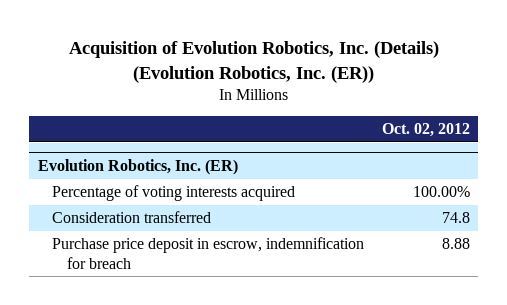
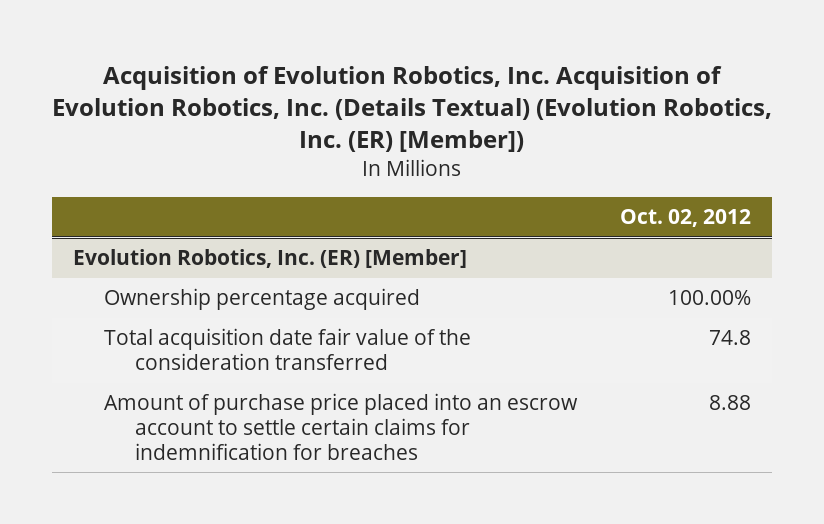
- Acquisition of Evolution Robotics, Inc. (Details) (Evolution Robotics, Inc. (ER))
+ Acquisition of Evolution Robotics, Inc. Acquisition of Evolution Robotics, Inc. (Details Textual) (Evolution Robotics, Inc. (ER) [Member])
- Evolution Robotics, Inc. (ER)
- Percentage of voting interests acquired | 100.00%
- Consideration transferred | 74.8
- Purchase price deposit in escrow, indemnification for breach | 8.88
+ Evolution Robotics, Inc. (ER) [Member]
+ Ownership percentage acquired | 100.00%
+ Total acquisition date fair value of the consideration transferred | 74.8
+ Amount of purchase price placed into an escrow account to settle certain claims for indemnification for breaches | 8.88

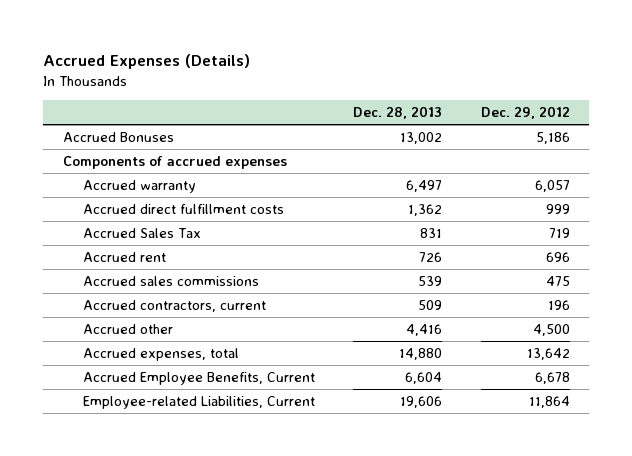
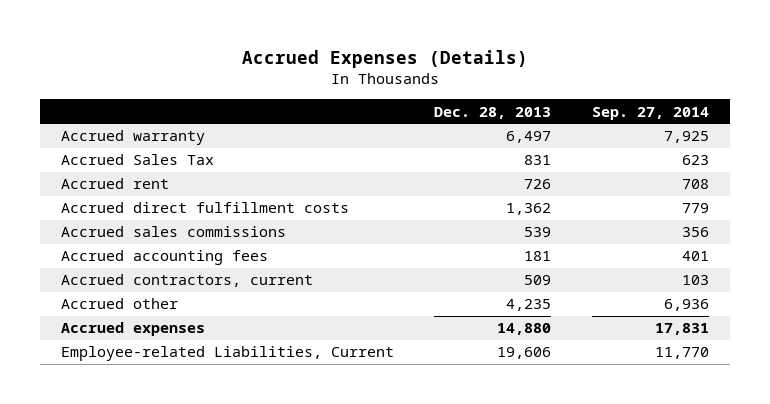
- | Dec. 28, 2013 | Dec. 29, 2012
+ | Dec. 28, 2013 | Sep. 27, 2014
- Accrued Bonuses | 13,002 | 5,186
- Components of accrued expenses
moved down: Accrued direct fulfillment costs | 1,362 | 779
+ Accrued accounting fees | 181 | 401
- Accrued other | 4,416 | 4,500
- Accrued expenses, total | 14,880 | 13,642
- Accrued Employee Benefits, Current | 6,604 | 6,678
+ Accrued other | 4,235 | 6,936
+ Accrued expenses | 14,880 | 17,831

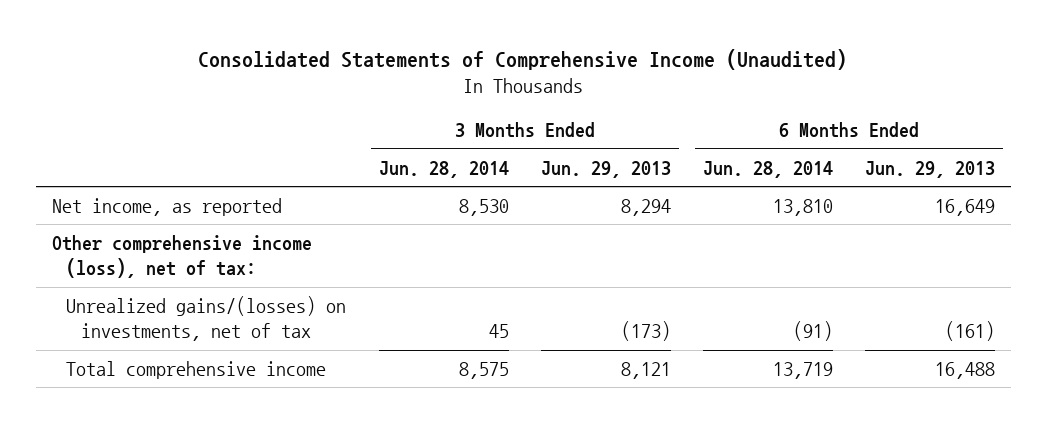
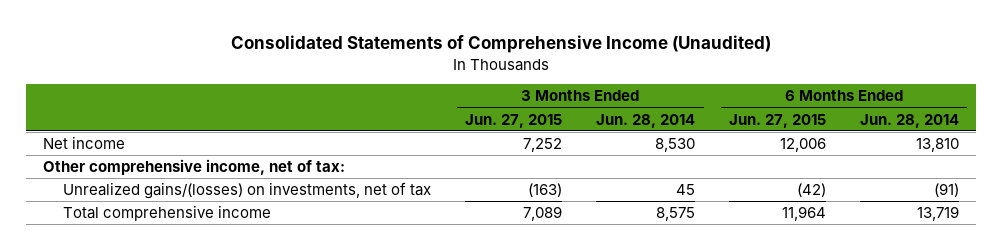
- | 3 Months Ended Jun. 28, 2014 | 3 Months Ended Jun. 29, 2013 | 6 Months Ended Jun. 28, 2014 | 6 Months Ended Jun. 29, 2013
+ | 3 Months Ended Jun. 27, 2015 | 3 Months Ended Jun. 28, 2014 | 6 Months Ended Jun. 27, 2015 | 6 Months Ended Jun. 28, 2014
- Net income, as reported | 8,530 | 8,294 | 13,810 | 16,649
- Other comprehensive income (loss), net of tax:
+ Net income | 7,252 | 8,530 | 12,006 | 13,810
+ Other comprehensive income, net of tax:

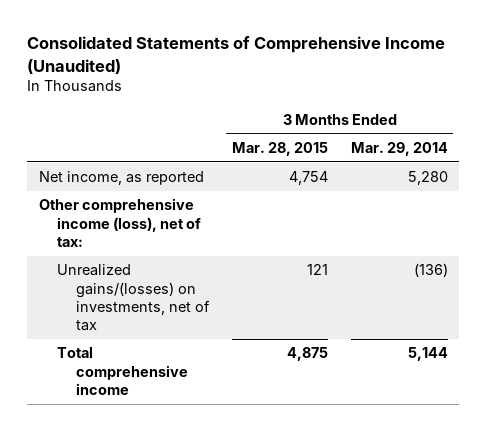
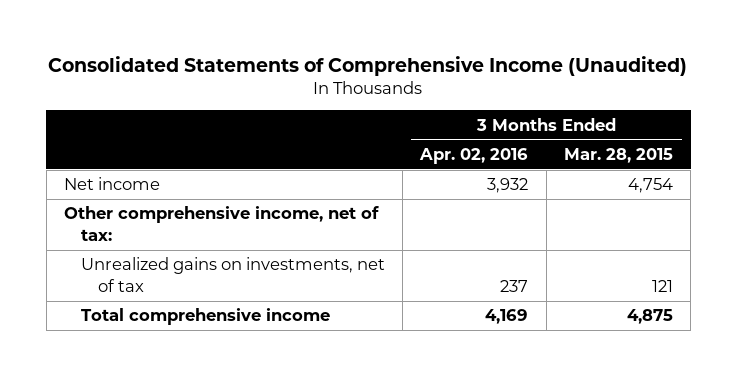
- | 3 Months Ended Mar. 28, 2015 | 3 Months Ended Mar. 29, 2014
+ | 3 Months Ended Apr. 02, 2016 | 3 Months Ended Mar. 28, 2015
- Net income, as reported | 4,754 | 5,280
- Other comprehensive income (loss), net of tax:
- Unrealized gains/(losses) on investments, net of tax | 121 | (136)
+ Net income | 3,932 | 4,754
+ Other comprehensive income, net of tax:
+ Unrealized gains on investments, net of tax | 237 | 121

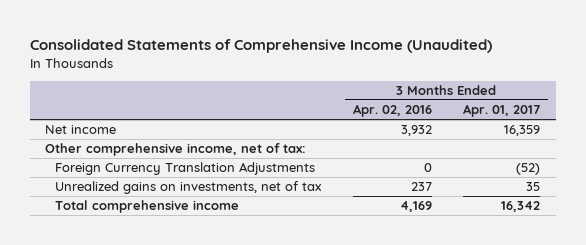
- | 3 Months Ended Apr. 02, 2016 | 3 Months Ended Mar. 28, 2015
+ | 3 Months Ended Apr. 02, 2016 | 3 Months Ended Apr. 01, 2017
+ Foreign Currency Translation Adjustments | 0 | (52)

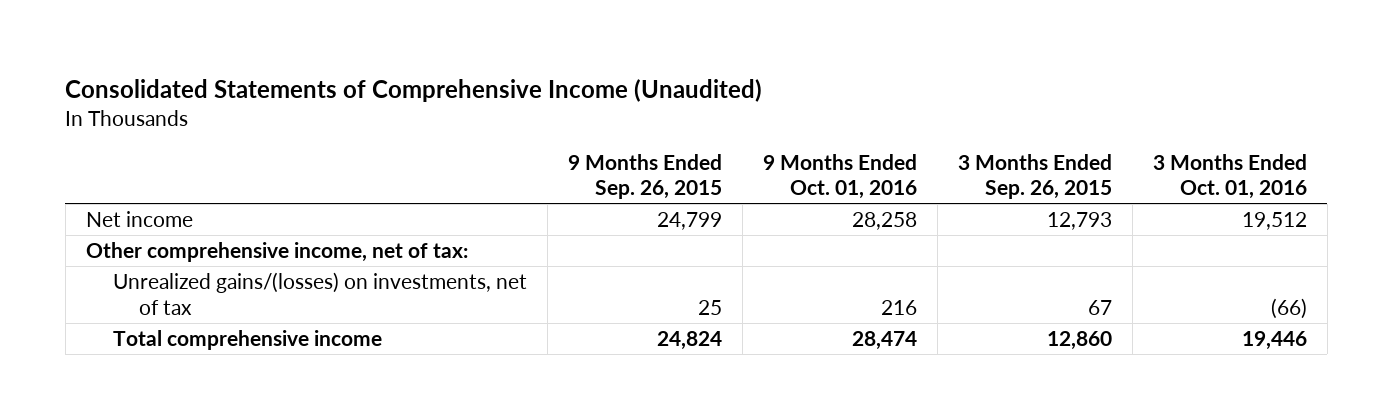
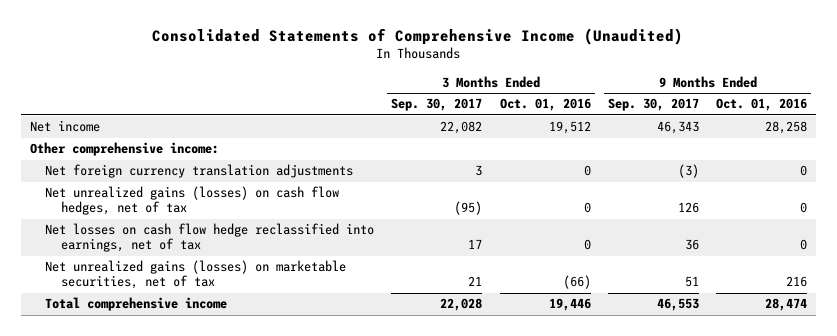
- | 9 Months Ended Sep. 26, 2015 | 9 Months Ended Oct. 01, 2016 | 3 Months Ended Sep. 26, 2015 | 3 Months Ended Oct. 01, 2016
+ | 3 Months Ended Sep. 30, 2017 | 3 Months Ended Oct. 01, 2016 | 9 Months Ended Sep. 30, 2017 | 9 Months Ended Oct. 01, 2016
- Other comprehensive income, net of tax:
- Unrealized gains/(losses) on investments, net of tax | 25 | 216 | 67 | (66)
+ Other comprehensive income:
+ Net foreign currency translation adjustments | 3 | 0 | (3) | 0
+ Net unrealized gains (losses) on cash flow hedges, net of tax | (95) | 0 | 126 | 0
+ Net losses on cash flow hedge reclassified into earnings, net of tax | 17 | 0 | 36 | 0
+ Net unrealized gains (losses) on marketable securities, net of tax | 21 | (66) | 51 | 216

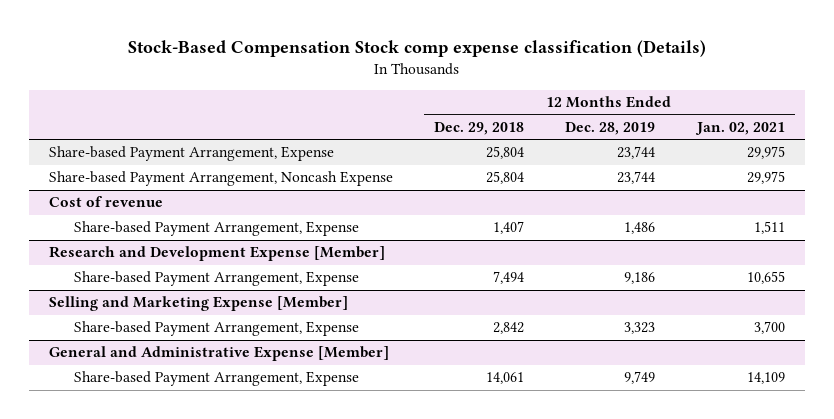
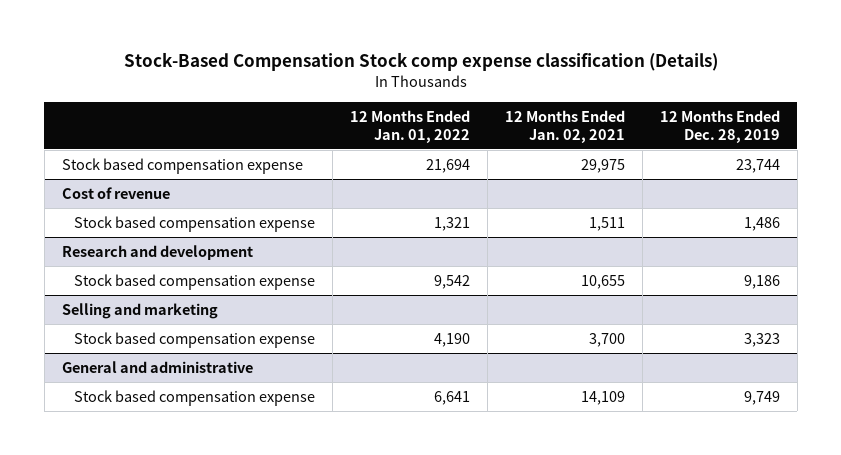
- | 12 Months Ended Dec. 29, 2018 | 12 Months Ended Dec. 28, 2019 | 12 Months Ended Jan. 02, 2021
+ | 12 Months Ended Jan. 01, 2022 | 12 Months Ended Jan. 02, 2021 | 12 Months Ended Dec. 28, 2019
- Share-based Payment Arrangement, Expense | 25,804 | 23,744 | 29,975
- Share-based Payment Arrangement, Noncash Expense | 25,804 | 23,744 | 29,975
+ Stock based compensation expense | 21,694 | 29,975 | 23,744
@ Cost of revenue
- Share-based Payment Arrangement, Expense | 1,407 | 1,486 | 1,511
- Research and Development Expense [Member]
- Share-based Payment Arrangement, Expense | 7,494 | 9,186 | 10,655
- Selling and Marketing Expense [Member]
- Share-based Payment Arrangement, Expense | 2,842 | 3,323 | 3,700
- General and Administrative Expense [Member]
- Share-based Payment Arrangement, Expense | 14,061 | 9,749 | 14,109
@ Cost of revenue
+ Stock based compensation expense | 1,321 | 1,511 | 1,486
+ Research and development
+ Stock based compensation expense | 9,542 | 10,655 | 9,186
+ Selling and marketing
+ Stock based compensation expense | 4,190 | 3,700 | 3,323
+ General and administrative
+ Stock based compensation expense | 6,641 | 14,109 | 9,749

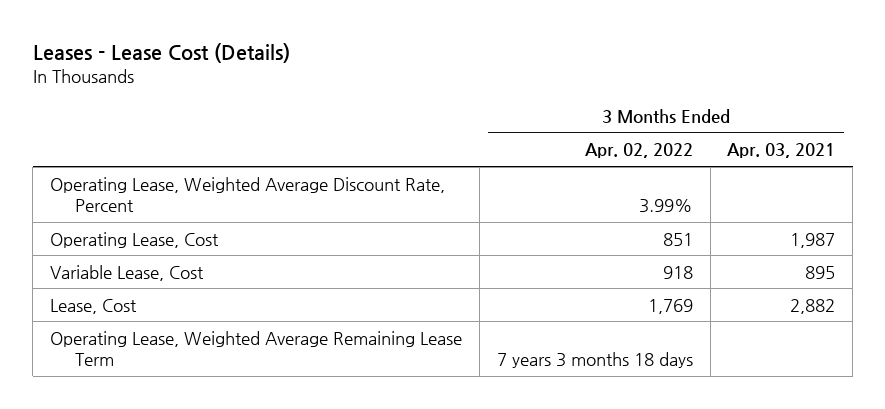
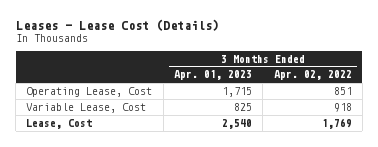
- | 3 Months Ended Apr. 02, 2022 | 3 Months Ended Apr. 03, 2021
+ | 3 Months Ended Apr. 01, 2023 | 3 Months Ended Apr. 02, 2022
- Operating Lease, Weighted Average Discount Rate, Percent | 3.99% |
- Operating Lease, Weighted Average Remaining Lease Term | 7 years 3 months 18 days |

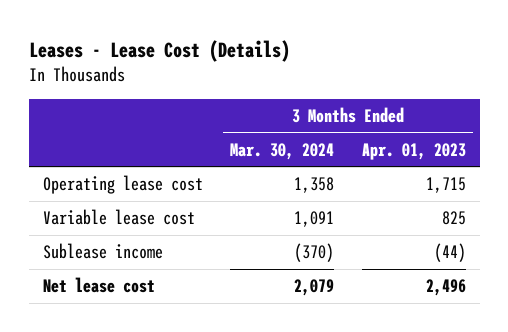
- | 3 Months Ended Apr. 01, 2023 | 3 Months Ended Apr. 02, 2022
+ | 3 Months Ended Mar. 30, 2024 | 3 Months Ended Apr. 01, 2023
- Operating Lease, Cost | 1,715 | 851
- Variable Lease, Cost | 825 | 918
- Lease, Cost | 2,540 | 1,769
+ Operating lease cost | 1,358 | 1,715
+ Variable lease cost | 1,091 | 825
+ Sublease income | (370) | (44)
+ Net lease cost | 2,079 | 2,496

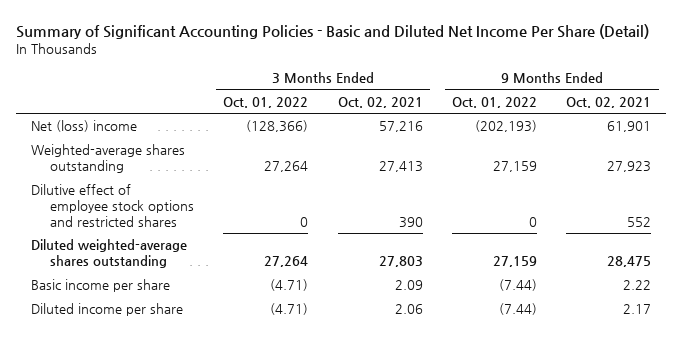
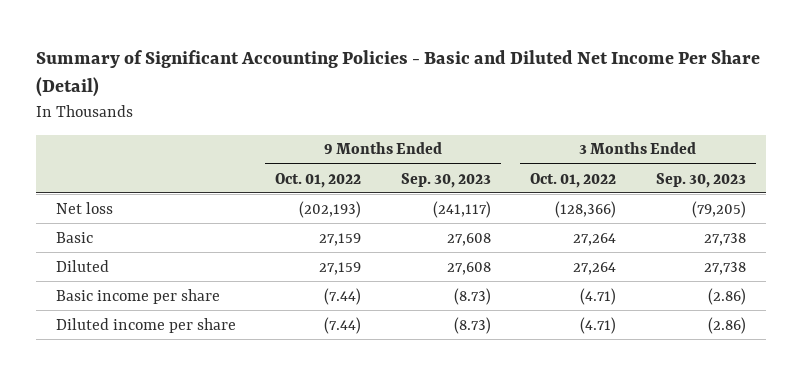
- | 3 Months Ended Oct. 01, 2022 | 3 Months Ended Oct. 02, 2021 | 9 Months Ended Oct. 01, 2022 | 9 Months Ended Oct. 02, 2021
+ | 9 Months Ended Oct. 01, 2022 | 9 Months Ended Sep. 30, 2023 | 3 Months Ended Oct. 01, 2022 | 3 Months Ended Sep. 30, 2023
- Net (loss) income | (128,366) | 57,216 | (202,193) | 61,901
- Weighted-average shares outstanding | 27,264 | 27,413 | 27,159 | 27,923
- Dilutive effect of employee stock options and restricted shares | 0 | 390 | 0 | 552
- Diluted weighted-average shares outstanding | 27,264 | 27,803 | 27,159 | 28,475
+ Net loss | (202,193) | (241,117) | (128,366) | (79,205)
+ Basic | 27,159 | 27,608 | 27,264 | 27,738
+ Diluted | 27,159 | 27,608 | 27,264 | 27,738

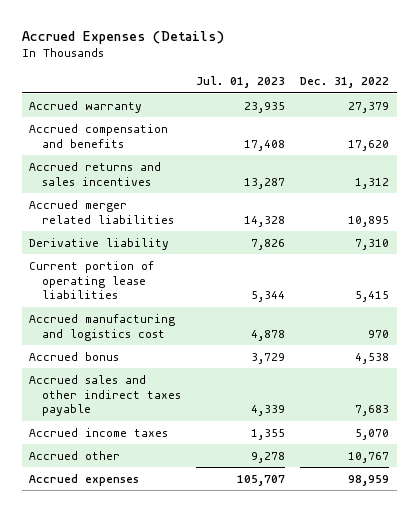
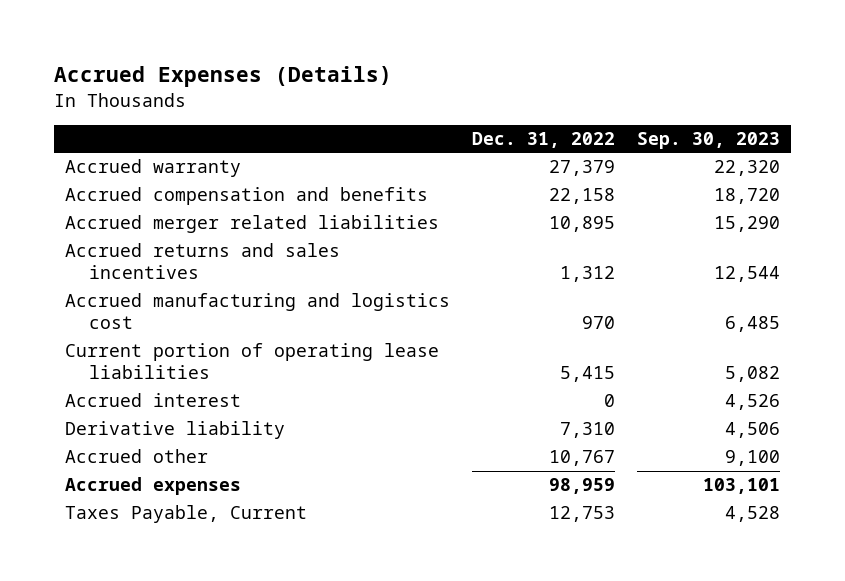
- | Jul. 01, 2023 | Dec. 31, 2022
+ | Dec. 31, 2022 | Sep. 30, 2023
- Accrued compensation and benefits | 17,408 | 17,620
+ Accrued compensation and benefits | 22,158 | 18,720
moved down: Accrued returns and sales incentives | 1,312 | 12,544
- Accrued bonus | 3,729 | 4,538
- Accrued sales and other indirect taxes payable | 4,339 | 7,683
- Accrued income taxes | 1,355 | 5,070
moved down: Current portion of operating lease liabilities | 5,415 | 5,082
+ Accrued interest | 0 | 4,526
moved down: Derivative liability | 7,310 | 4,506
+ Taxes Payable, Current | 12,753 | 4,528

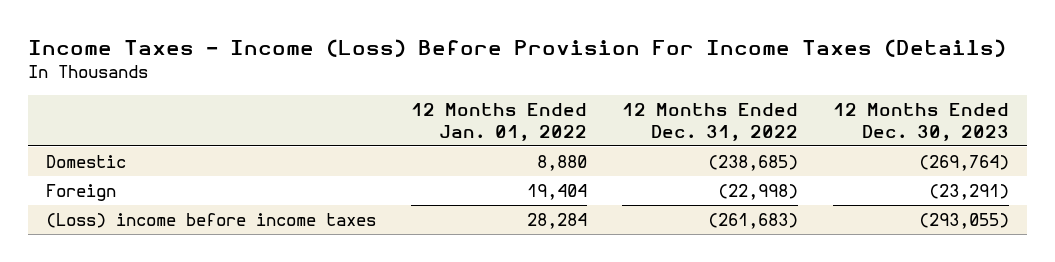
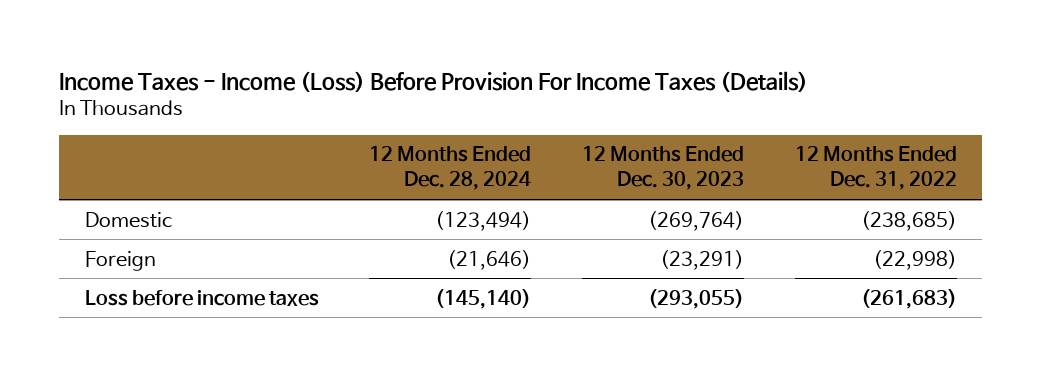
- | 12 Months Ended Jan. 01, 2022 | 12 Months Ended Dec. 31, 2022 | 12 Months Ended Dec. 30, 2023
+ | 12 Months Ended Dec. 28, 2024 | 12 Months Ended Dec. 30, 2023 | 12 Months Ended Dec. 31, 2022
- (Loss) income before income taxes | 28,284 | (261,683) | (293,055)
+ Loss before income taxes | (145,140) | (293,055) | (261,683)

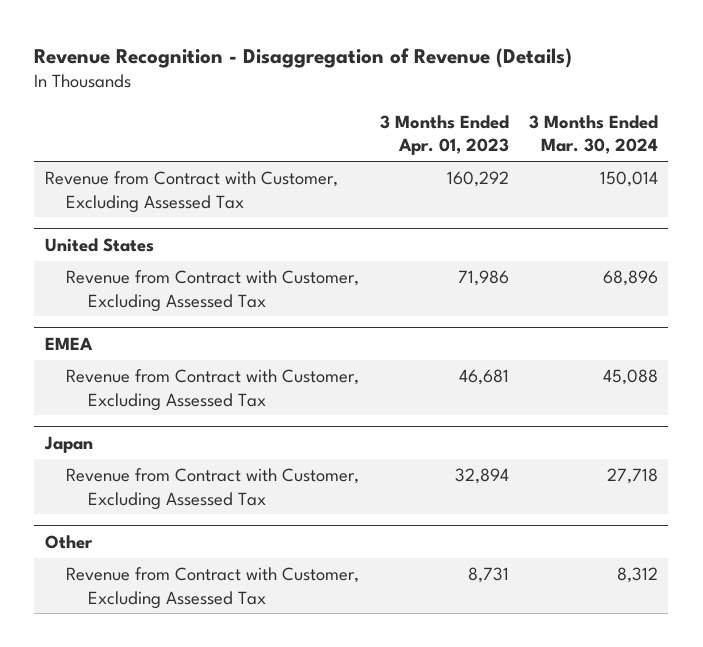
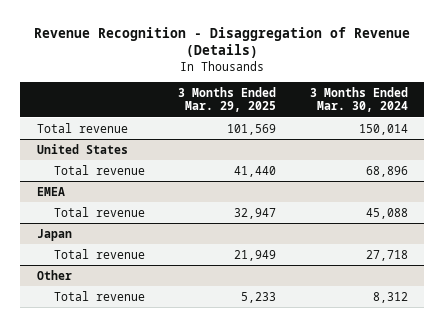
- | 3 Months Ended Apr. 01, 2023 | 3 Months Ended Mar. 30, 2024
+ | 3 Months Ended Mar. 29, 2025 | 3 Months Ended Mar. 30, 2024
- Revenue from Contract with Customer, Excluding Assessed Tax | 160,292 | 150,014
+ Total revenue | 101,569 | 150,014
@ United States
- Revenue from Contract with Customer, Excluding Assessed Tax | 71,986 | 68,896
+ Total revenue | 41,440 | 68,896
@ EMEA
- Revenue from Contract with Customer, Excluding Assessed Tax | 46,681 | 45,088
+ Total revenue | 32,947 | 45,088
@ Japan
- Revenue from Contract with Customer, Excluding Assessed Tax | 32,894 | 27,718
+ Total revenue | 21,949 | 27,718
@ Other
- Revenue from Contract with Customer, Excluding Assessed Tax | 8,731 | 8,312
+ Total revenue | 5,233 | 8,312

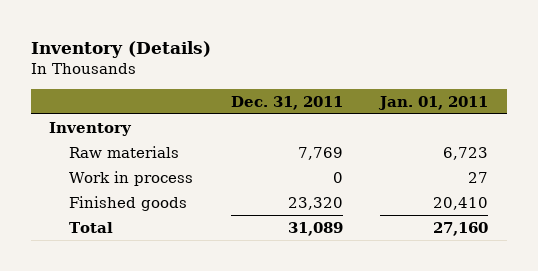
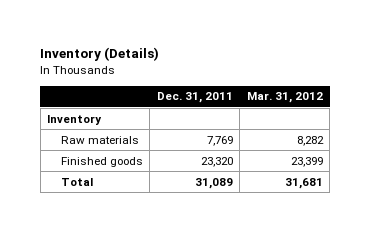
- | Dec. 31, 2011 | Jan. 01, 2011
+ | Dec. 31, 2011 | Mar. 31, 2012
- Work in process | 0 | 27

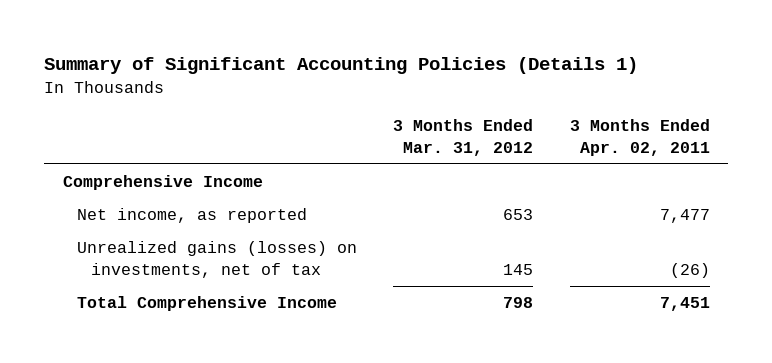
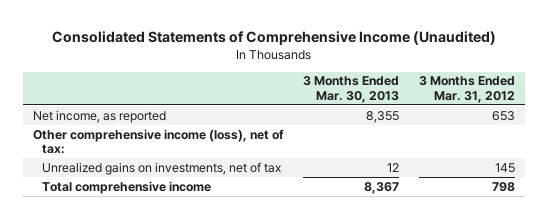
- Summary of Significant Accounting Policies (Details 1)
+ Consolidated Statements of Comprehensive Income (Unaudited)
- | 3 Months Ended Mar. 31, 2012 | 3 Months Ended Apr. 02, 2011
+ | 3 Months Ended Mar. 30, 2013 | 3 Months Ended Mar. 31, 2012
- Comprehensive Income
- Unrealized gains (losses) on investments, net of tax | 145 | (26)
- Total Comprehensive Income | 798 | 7,451
+ Other comprehensive income (loss), net of tax:
+ Unrealized gains on investments, net of tax | 12 | 145
+ Total comprehensive income | 8,367 | 798

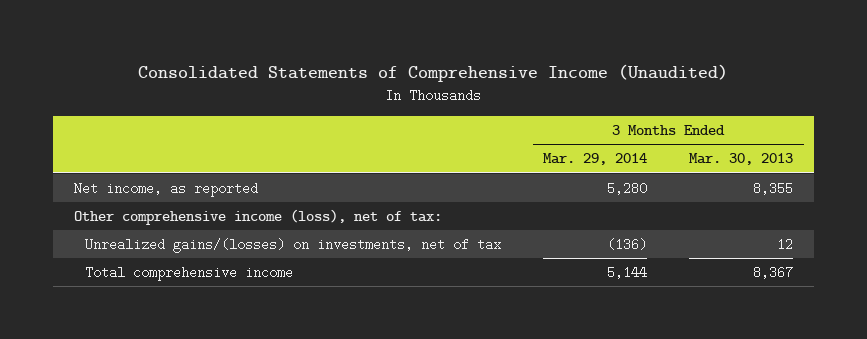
- | 3 Months Ended Mar. 30, 2013 | 3 Months Ended Mar. 31, 2012
+ | 3 Months Ended Mar. 29, 2014 | 3 Months Ended Mar. 30, 2013
- Unrealized gains on investments, net of tax | 12 | 145
+ Unrealized gains/(losses) on investments, net of tax | (136) | 12

